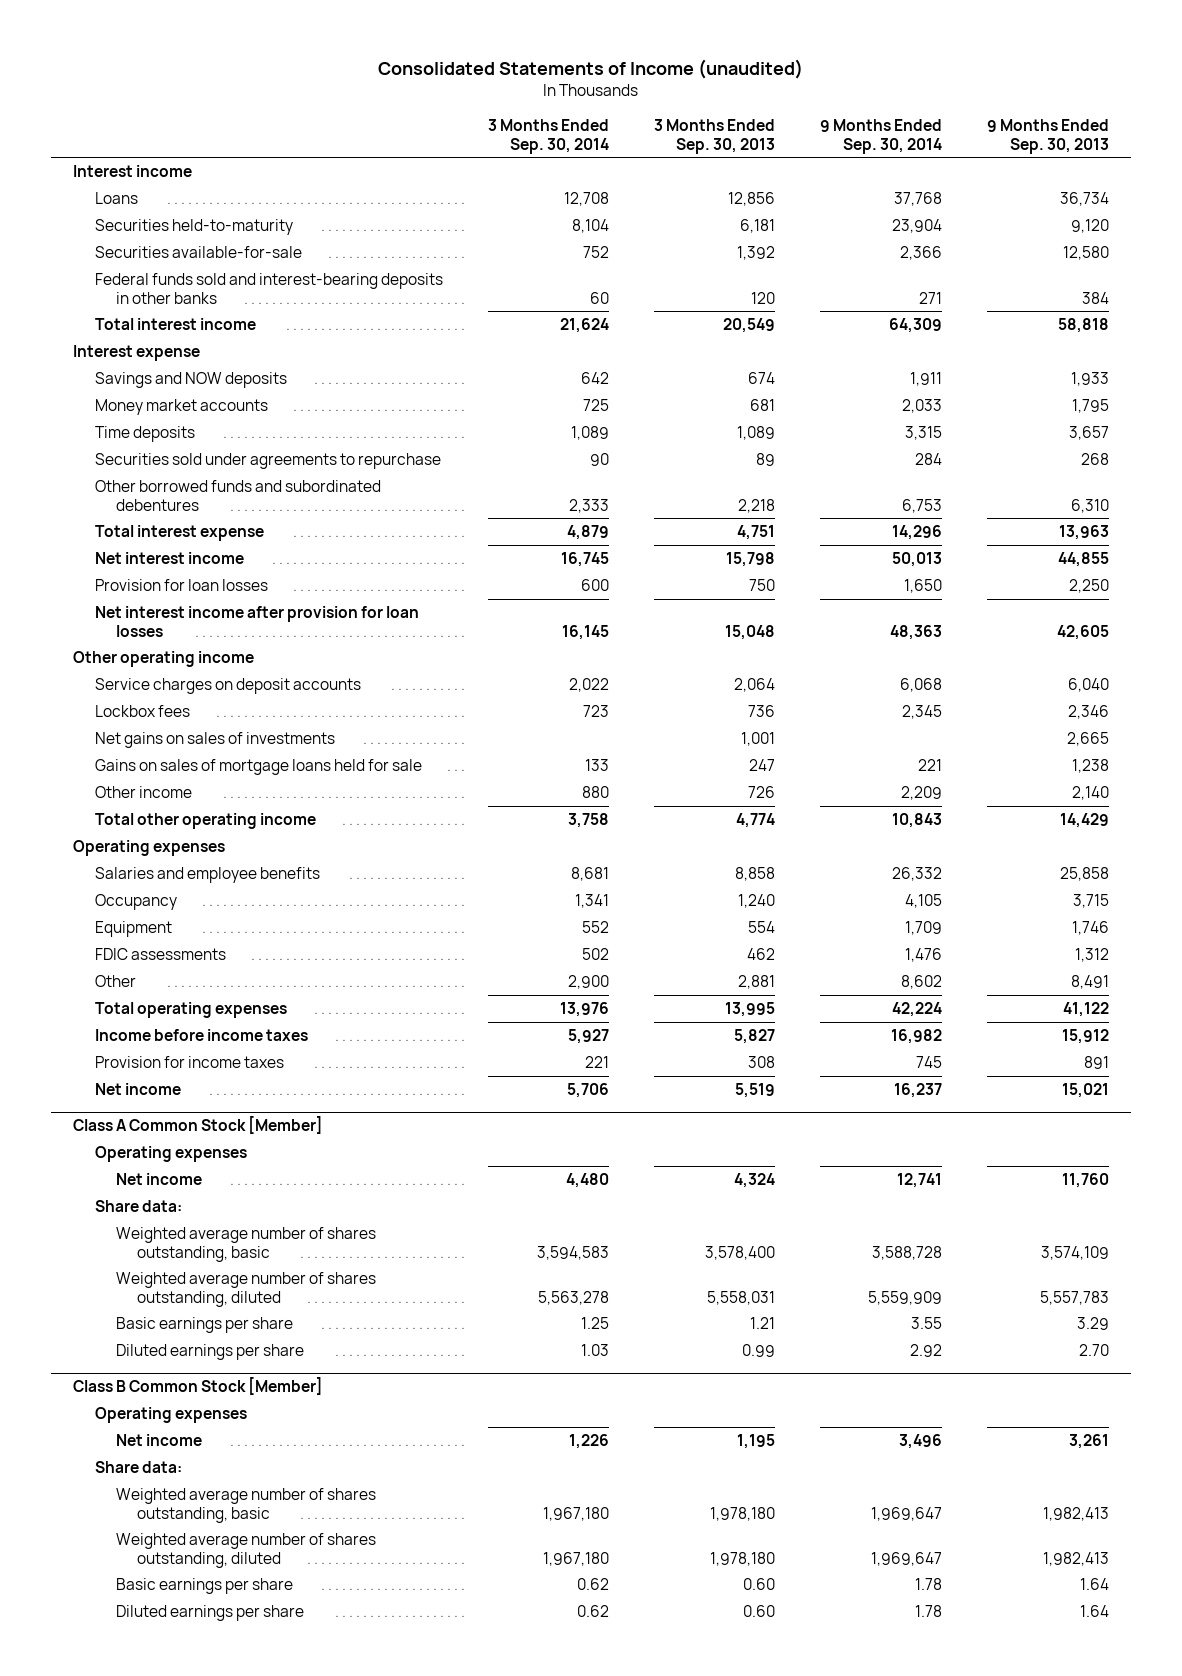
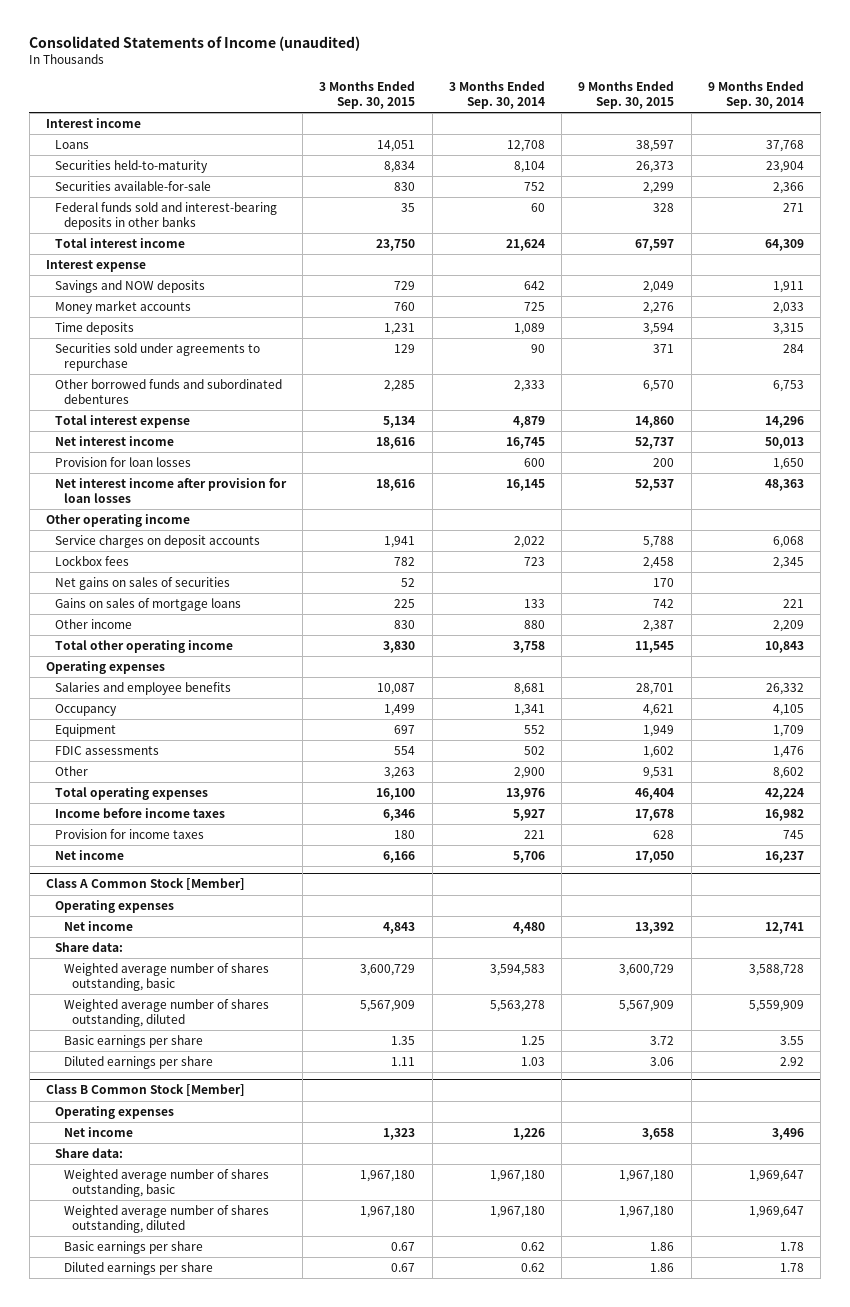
- | 3 Months Ended Sep. 30, 2014 | 3 Months Ended Sep. 30, 2013 | 9 Months Ended Sep. 30, 2014 | 9 Months Ended Sep. 30, 2013
+ | 3 Months Ended Sep. 30, 2015 | 3 Months Ended Sep. 30, 2014 | 9 Months Ended Sep. 30, 2015 | 9 Months Ended Sep. 30, 2014
- Net gains on sales of investments | | 1,001 | | 2,665
- Gains on sales of mortgage loans held for sale | 133 | 247 | 221 | 1,238
+ Net gains on sales of securities | 52 | | 170 |
+ Gains on sales of mortgage loans | 225 | 133 | 742 | 221

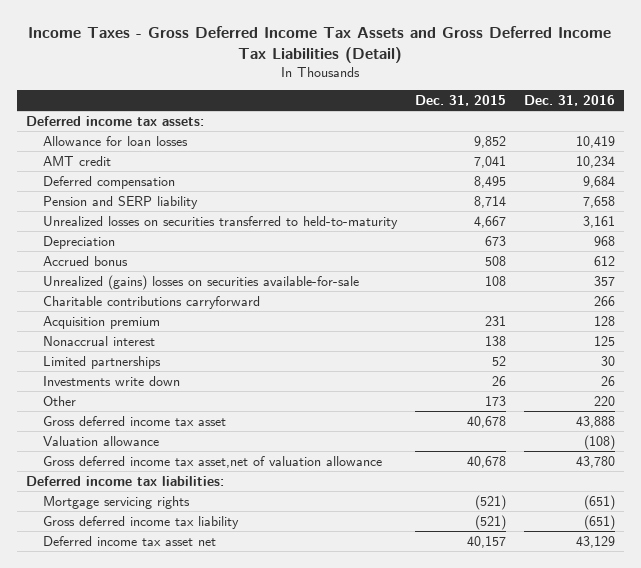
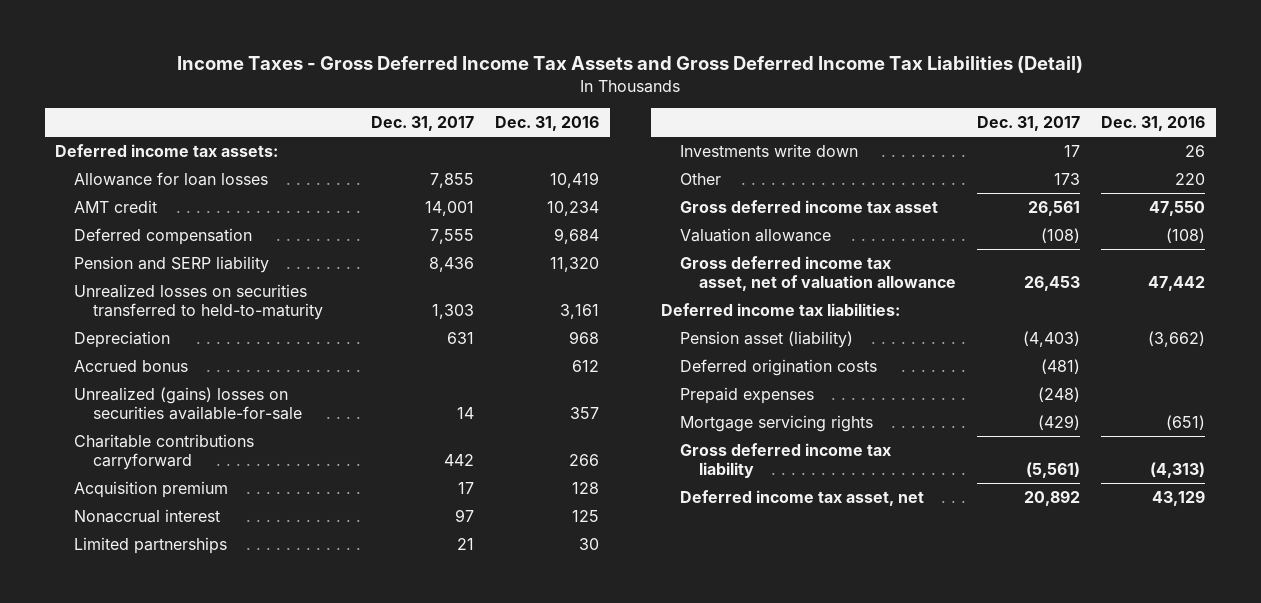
- | Dec. 31, 2015 | Dec. 31, 2016
+ | Dec. 31, 2017 | Dec. 31, 2016
- Pension and SERP liability | 8,714 | 7,658
+ Pension and SERP liability | 8,436 | 11,320
- Gross deferred income tax asset | 40,678 | 43,888
+ Gross deferred income tax asset | 26,561 | 47,550
- Gross deferred income tax asset,net of valuation allowance | 40,678 | 43,780
+ Gross deferred income tax asset, net of valuation allowance | 26,453 | 47,442
+ Pension asset (liability) | (4,403) | (3,662)
+ Deferred origination costs | (481) |
+ Prepaid expenses | (248) |
- Gross deferred income tax liability | (521) | (651)
- Deferred income tax asset net | 40,157 | 43,129
+ Gross deferred income tax liability | (5,561) | (4,313)
+ Deferred income tax asset, net | 20,892 | 43,129

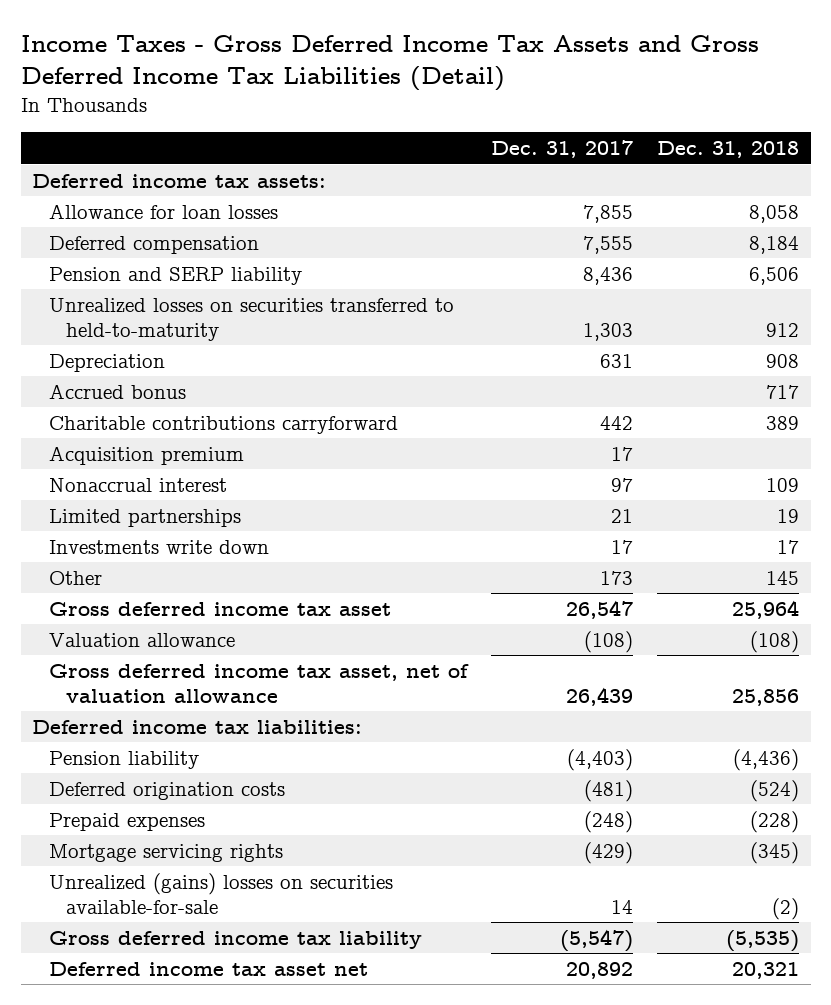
- | Dec. 31, 2017 | Dec. 31, 2016
+ | Dec. 31, 2017 | Dec. 31, 2018
- AMT credit | 14,001 | 10,234
- Gross deferred income tax asset | 26,561 | 47,550
+ Gross deferred income tax asset | 26,547 | 25,964
- Gross deferred income tax asset, net of valuation allowance | 26,453 | 47,442
+ Gross deferred income tax asset, net of valuation allowance | 26,439 | 25,856
- Pension asset (liability) | (4,403) | (3,662)
+ Pension liability | (4,403) | (4,436)
- Gross deferred income tax liability | (5,561) | (4,313)
- Deferred income tax asset, net | 20,892 | 43,129
moved down: Unrealized (gains) losses on securities available-for-sale | 14 | (2)
+ Gross deferred income tax liability | (5,547) | (5,535)
+ Deferred income tax asset net | 20,892 | 20,321

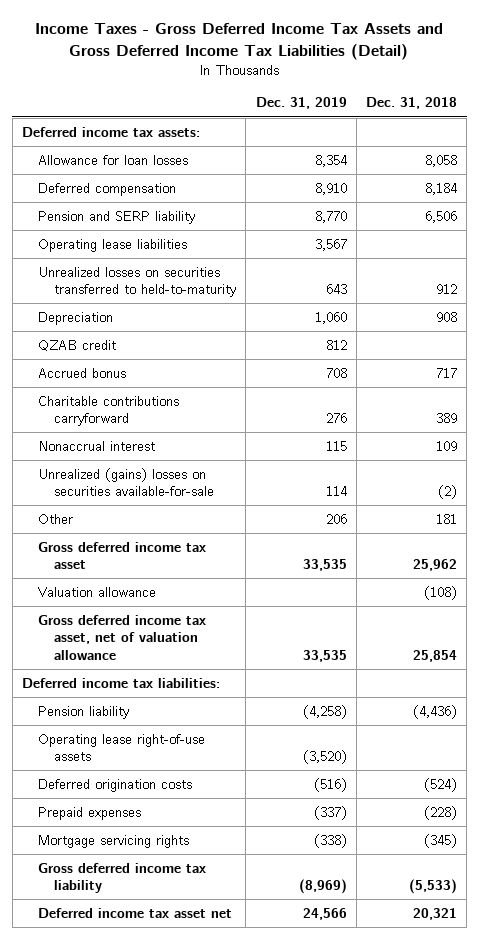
- | Dec. 31, 2017 | Dec. 31, 2018
+ | Dec. 31, 2019 | Dec. 31, 2018
+ Operating lease liabilities | 3,567 |
+ QZAB credit | 812 |
- Acquisition premium | 17 |
- Limited partnerships | 21 | 19
- Investments write down | 17 | 17
- Other | 173 | 145
- Gross deferred income tax asset | 26,547 | 25,964
moved up: Unrealized (gains) losses on securities available-for-sale | 114 | (2)
+ Other | 206 | 181
+ Gross deferred income tax asset | 33,535 | 25,962
- Gross deferred income tax asset, net of valuation allowance | 26,439 | 25,856
+ Gross deferred income tax asset, net of valuation allowance | 33,535 | 25,854
+ Operating lease right-of-use assets | (3,520) |
- Gross deferred income tax liability | (5,547) | (5,535)
+ Gross deferred income tax liability | (8,969) | (5,533)

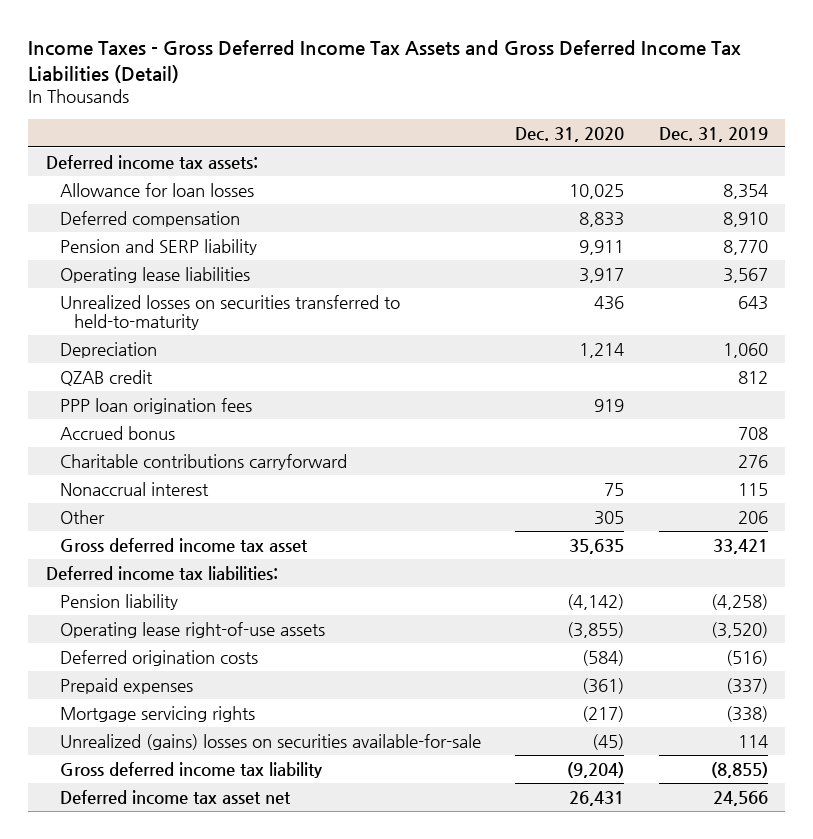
- | Dec. 31, 2019 | Dec. 31, 2018
+ | Dec. 31, 2020 | Dec. 31, 2019
+ PPP loan origination fees | 919 |
- Gross deferred income tax asset | 33,535 | 25,962
- Valuation allowance | | (108)
- Gross deferred income tax asset, net of valuation allowance | 33,535 | 25,854
+ Gross deferred income tax asset | 35,635 | 33,421
- Gross deferred income tax liability | (8,969) | (5,533)
moved down: Unrealized (gains) losses on securities available-for-sale | (45) | 114
+ Gross deferred income tax liability | (9,204) | (8,855)

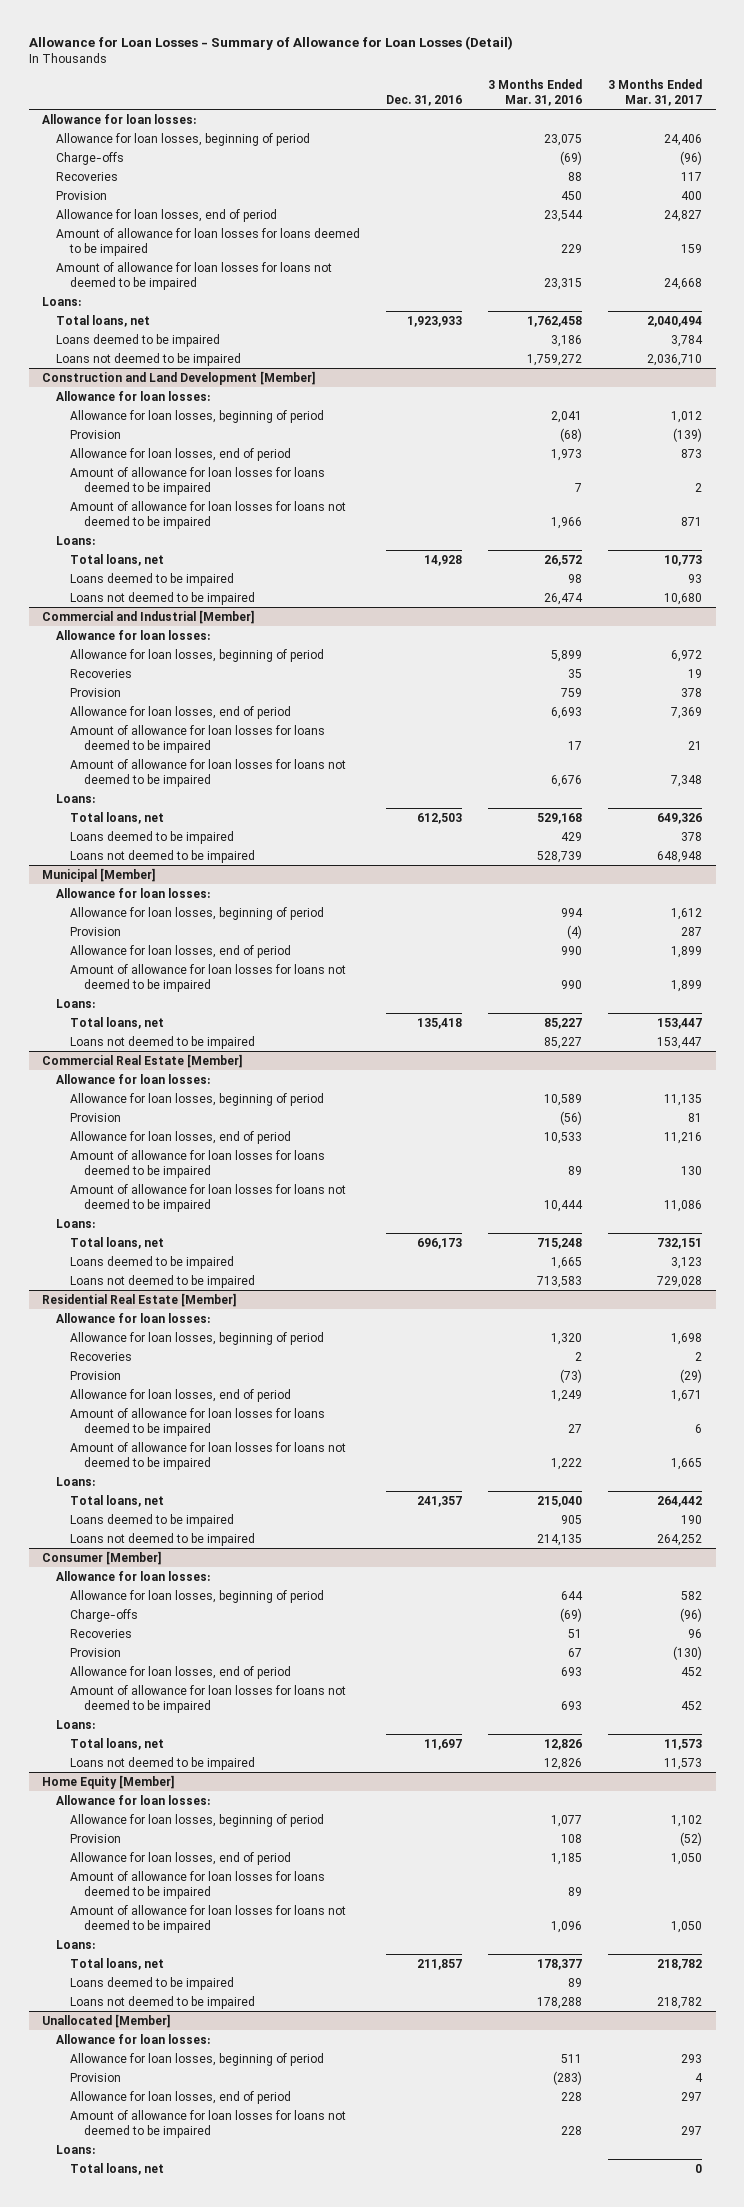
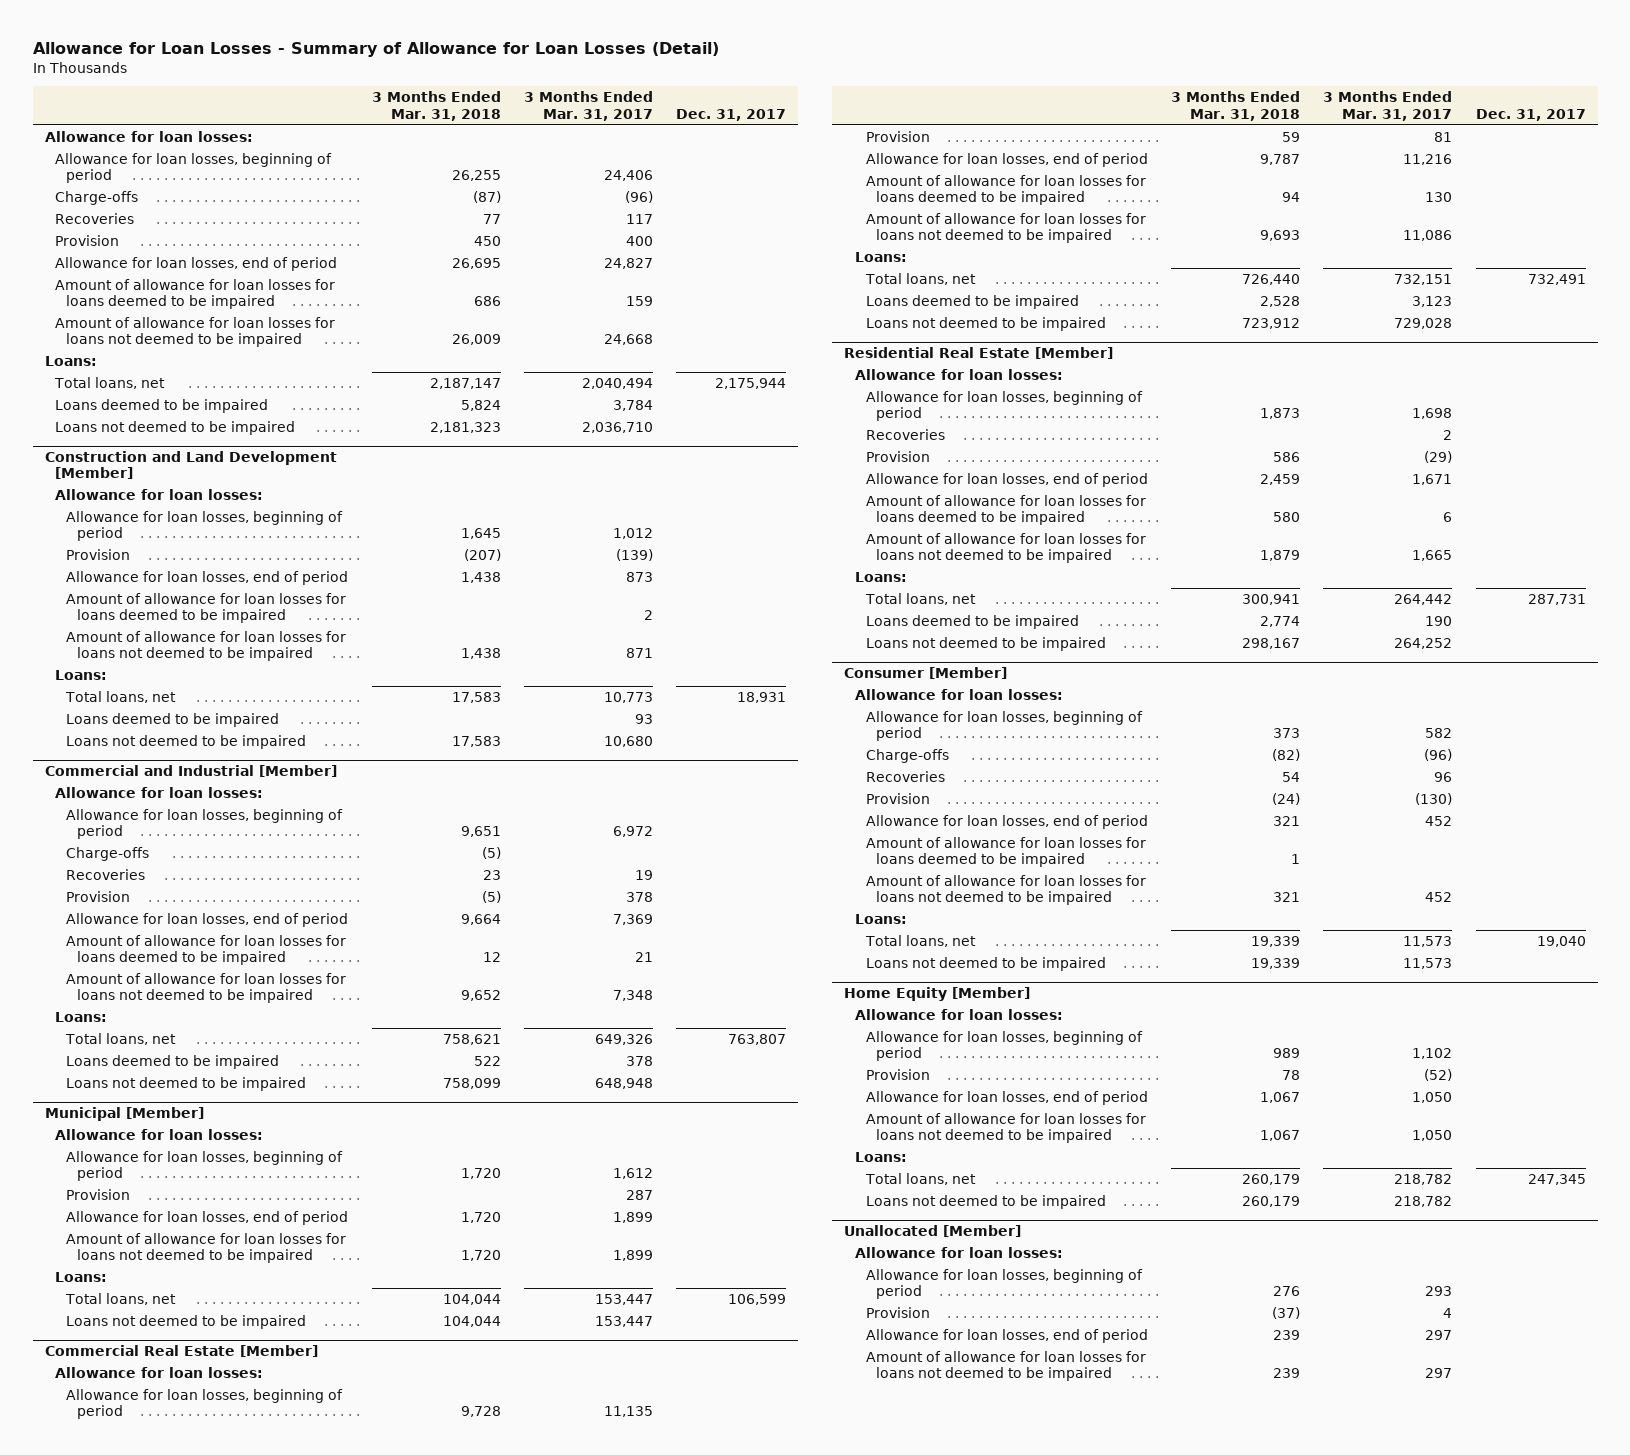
- | Dec. 31, 2016 | 3 Months Ended Mar. 31, 2016 | 3 Months Ended Mar. 31, 2017
+ | 3 Months Ended Mar. 31, 2018 | 3 Months Ended Mar. 31, 2017 | Dec. 31, 2017
@ Commercial and Industrial [Member]
+ Charge-offs | (5) | |
@ Consumer [Member]
+ Amount of allowance for loan losses for loans deemed to be impaired | 1 | |
@ Home Equity [Member]
- Amount of allowance for loan losses for loans deemed to be impaired | | 89 |
- Loans deemed to be impaired | | 89 |
@ Unallocated [Member]
- Loans:
- Total loans, net | | | 0

